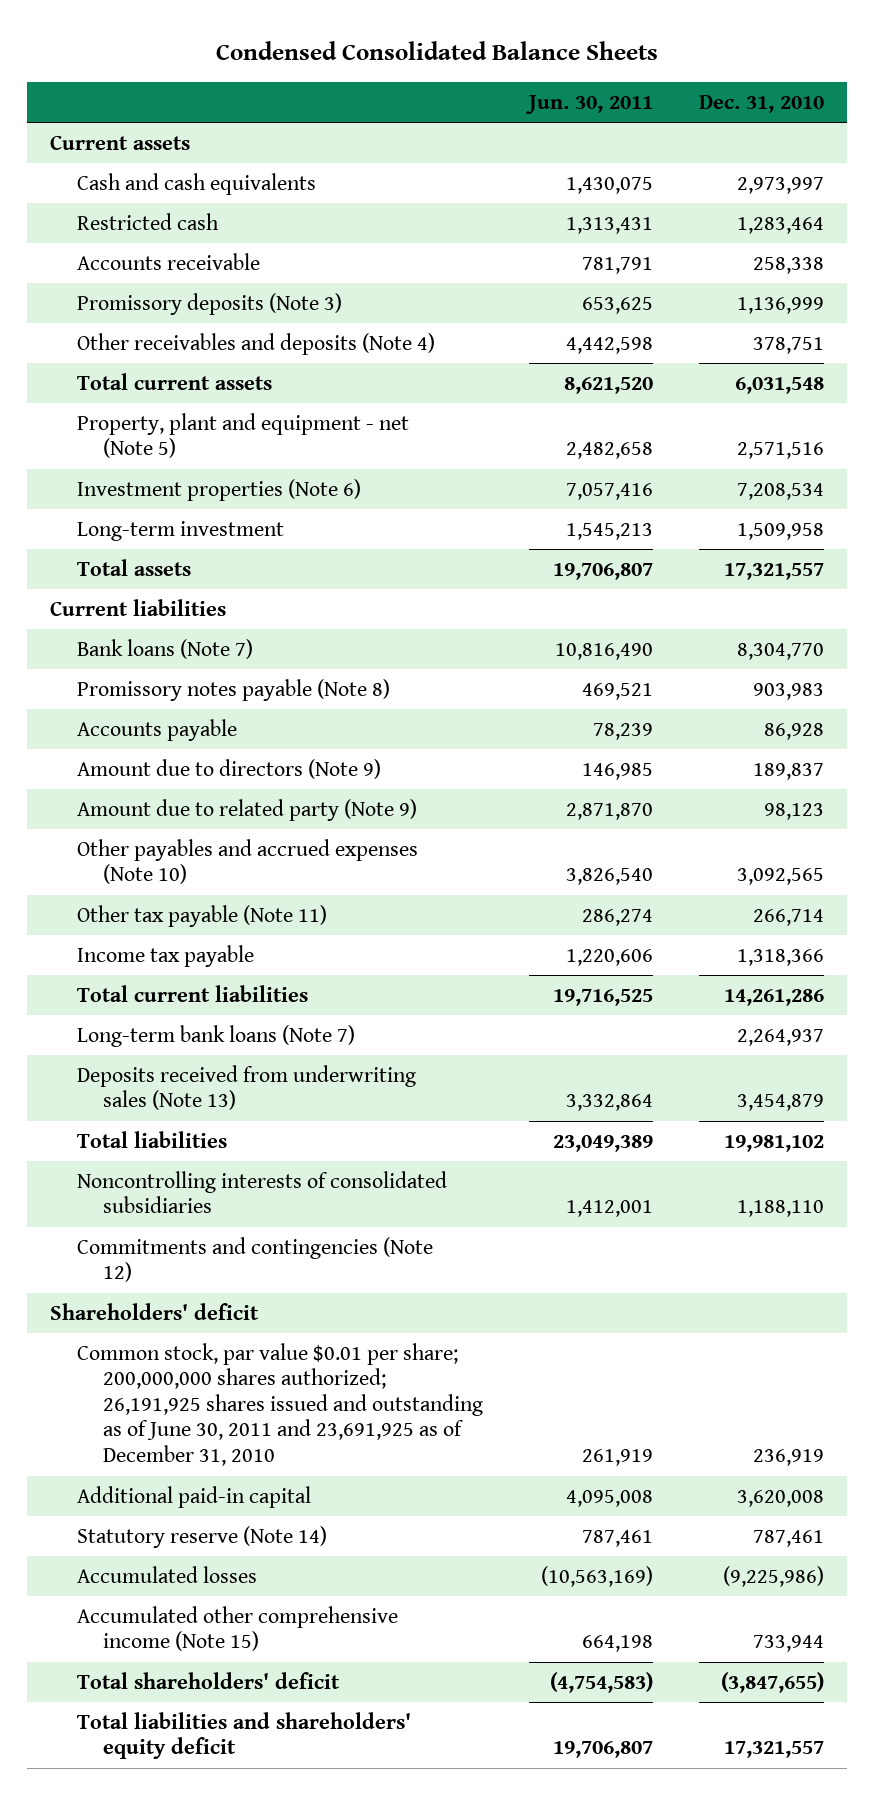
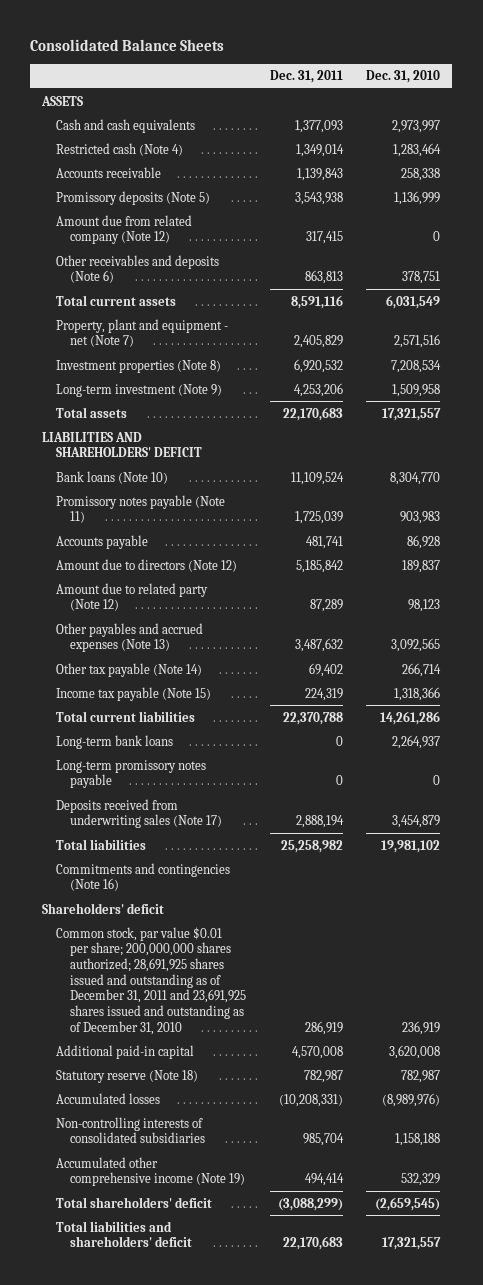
- Condensed Consolidated Balance Sheets
+ Consolidated Balance Sheets
- | Jun. 30, 2011 | Dec. 31, 2010
+ | Dec. 31, 2011 | Dec. 31, 2010
- Current assets
+ ASSETS
- Restricted cash | 1,313,431 | 1,283,464
+ Restricted cash (Note 4) | 1,349,014 | 1,283,464
- Promissory deposits (Note 3) | 653,625 | 1,136,999
- Other receivables and deposits (Note 4) | 4,442,598 | 378,751
- Total current assets | 8,621,520 | 6,031,548
- Property, plant and equipment - net (Note 5) | 2,482,658 | 2,571,516
- Investment properties (Note 6) | 7,057,416 | 7,208,534
- Long-term investment | 1,545,213 | 1,509,958
+ Promissory deposits (Note 5) | 3,543,938 | 1,136,999
+ Amount due from related company (Note 12) | 317,415 | 0
+ Other receivables and deposits (Note 6) | 863,813 | 378,751
+ Total current assets | 8,591,116 | 6,031,549
+ Property, plant and equipment - net (Note 7) | 2,405,829 | 2,571,516
+ Investment properties (Note 8) | 6,920,532 | 7,208,534
+ Long-term investment (Note 9) | 4,253,206 | 1,509,958
- Current liabilities
- Bank loans (Note 7) | 10,816,490 | 8,304,770
- Promissory notes payable (Note 8) | 469,521 | 903,983
+ LIABILITIES AND SHAREHOLDERS' DEFICIT
+ Bank loans (Note 10) | 11,109,524 | 8,304,770
+ Promissory notes payable (Note 11) | 1,725,039 | 903,983
- Amount due to directors (Note 9) | 146,985 | 189,837
- Amount due to related party (Note 9) | 2,871,870 | 98,123
- Other payables and accrued expenses (Note 10) | 3,826,540 | 3,092,565
- Other tax payable (Note 11) | 286,274 | 266,714
- Income tax payable | 1,220,606 | 1,318,366
+ Amount due to directors (Note 12) | 5,185,842 | 189,837
+ Amount due to related party (Note 12) | 87,289 | 98,123
+ Other payables and accrued expenses (Note 13) | 3,487,632 | 3,092,565
+ Other tax payable (Note 14) | 69,402 | 266,714
+ Income tax payable (Note 15) | 224,319 | 1,318,366
- Long-term bank loans (Note 7) | | 2,264,937
- Deposits received from underwriting sales (Note 13) | 3,332,864 | 3,454,879
+ Long-term bank loans | 0 | 2,264,937
+ Long-term promissory notes payable | 0 | 0
+ Deposits received from underwriting sales (Note 17) | 2,888,194 | 3,454,879
- Noncontrolling interests of consolidated subsidiaries | 1,412,001 | 1,188,110
- Commitments and contingencies (Note 12)
+ Commitments and contingencies (Note 16)
- Common stock, par value $0.01 per share; 200,000,000 shares authorized; 26,191,925 shares issued and outstanding as of June 30, 2011 and 23,691,925 as of December 31, 2010 | 261,919 | 236,919
+ Common stock, par value $0.01 per share; 200,000,000 shares authorized; 28,691,925 shares issued and outstanding as of December 31, 2011 and 23,691,925 shares issued and outstanding as of December 31, 2010 | 286,919 | 236,919
- Statutory reserve (Note 14) | 787,461 | 787,461
- Accumulated losses | (10,563,169) | (9,225,986)
- Accumulated other comprehensive income (Note 15) | 664,198 | 733,944
- Total shareholders' deficit | (4,754,583) | (3,847,655)
- Total liabilities and shareholders' equity deficit | 19,706,807 | 17,321,557
+ Statutory reserve (Note 18) | 782,987 | 782,987
+ Accumulated losses | (10,208,331) | (8,989,976)
+ Non-controlling interests of consolidated subsidiaries | 985,704 | 1,158,188
+ Accumulated other comprehensive income (Note 19) | 494,414 | 532,329
+ Total shareholders' deficit | (3,088,299) | (2,659,545)
+ Total liabilities and shareholders' deficit | 22,170,683 | 17,321,557

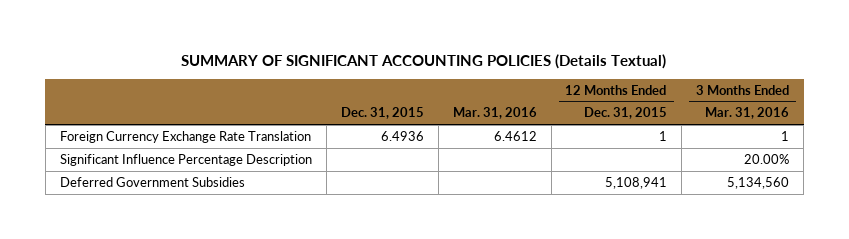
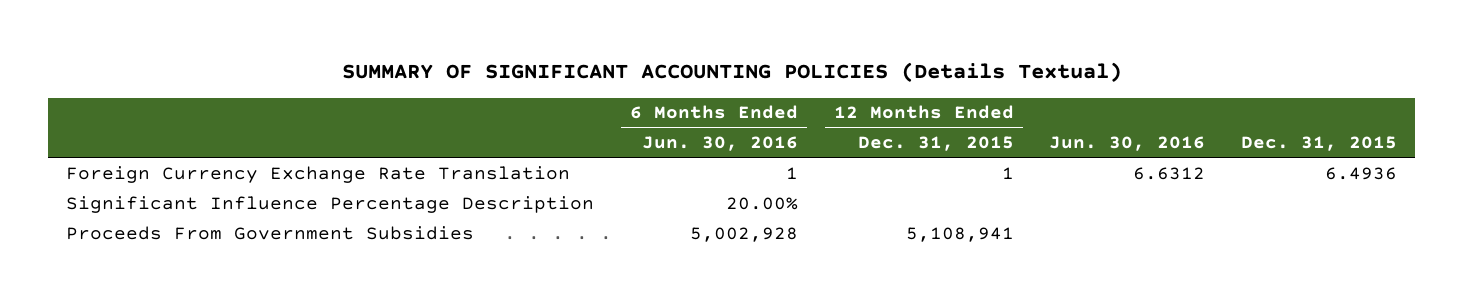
- | Dec. 31, 2015 | Mar. 31, 2016 | 12 Months Ended Dec. 31, 2015 | 3 Months Ended Mar. 31, 2016
+ | 6 Months Ended Jun. 30, 2016 | 12 Months Ended Dec. 31, 2015 | Jun. 30, 2016 | Dec. 31, 2015
- Deferred Government Subsidies | | | 5,108,941 | 5,134,560
+ Proceeds From Government Subsidies | 5,002,928 | 5,108,941 | |

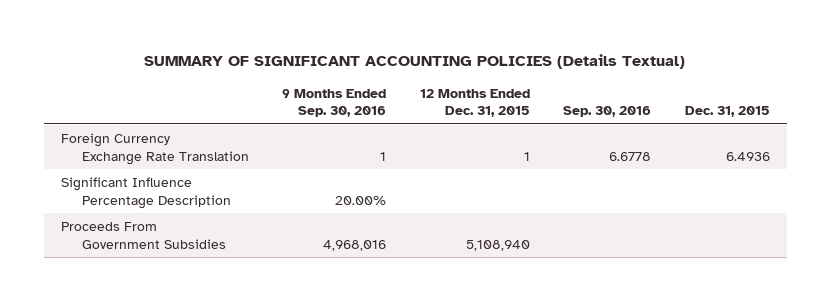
- | 6 Months Ended Jun. 30, 2016 | 12 Months Ended Dec. 31, 2015 | Jun. 30, 2016 | Dec. 31, 2015
+ | 9 Months Ended Sep. 30, 2016 | 12 Months Ended Dec. 31, 2015 | Sep. 30, 2016 | Dec. 31, 2015
- Proceeds From Government Subsidies | 5,002,928 | 5,108,941 | |
+ Proceeds From Government Subsidies | 4,968,016 | 5,108,940 | |

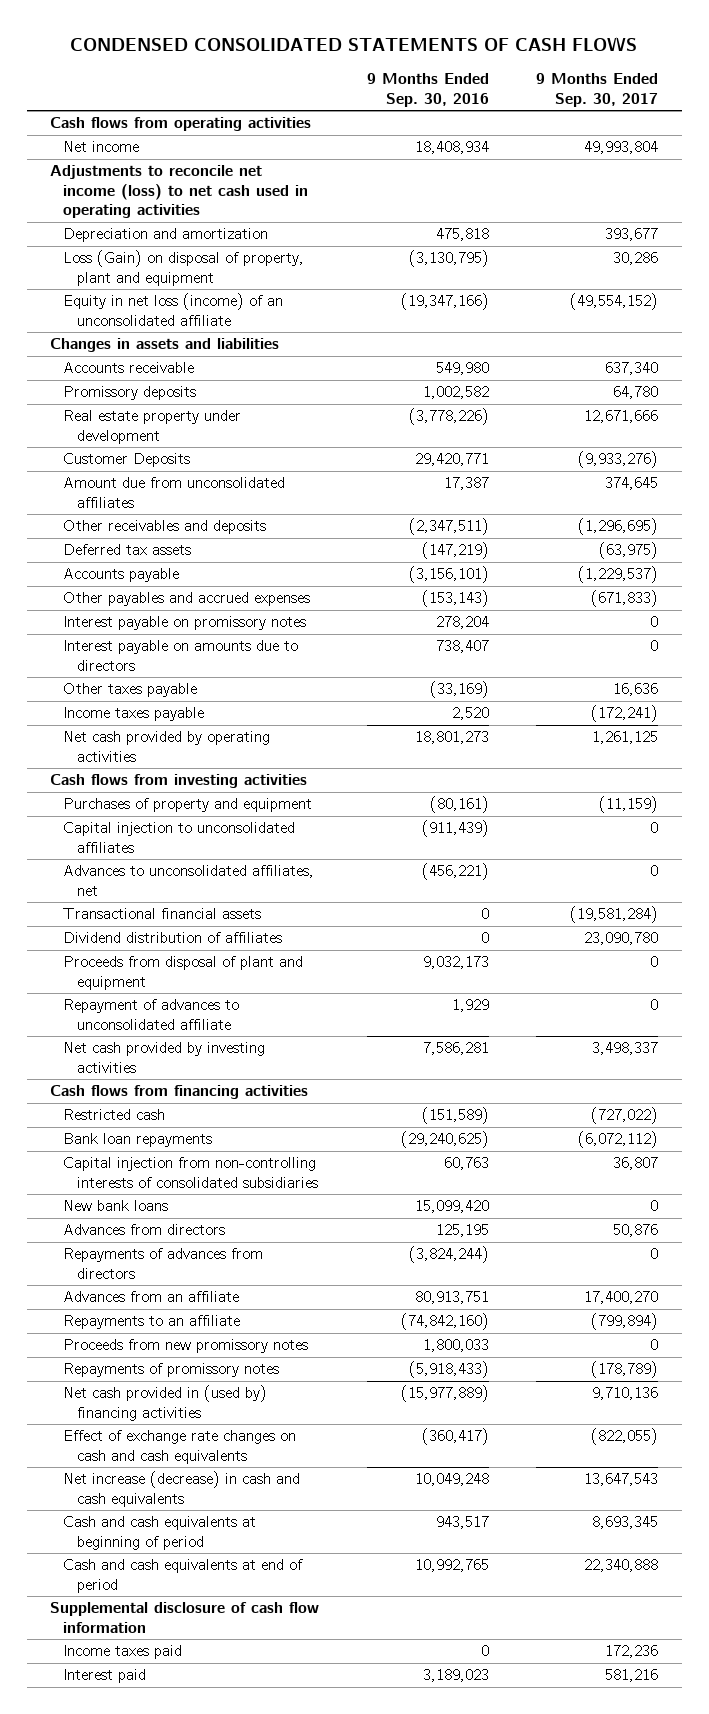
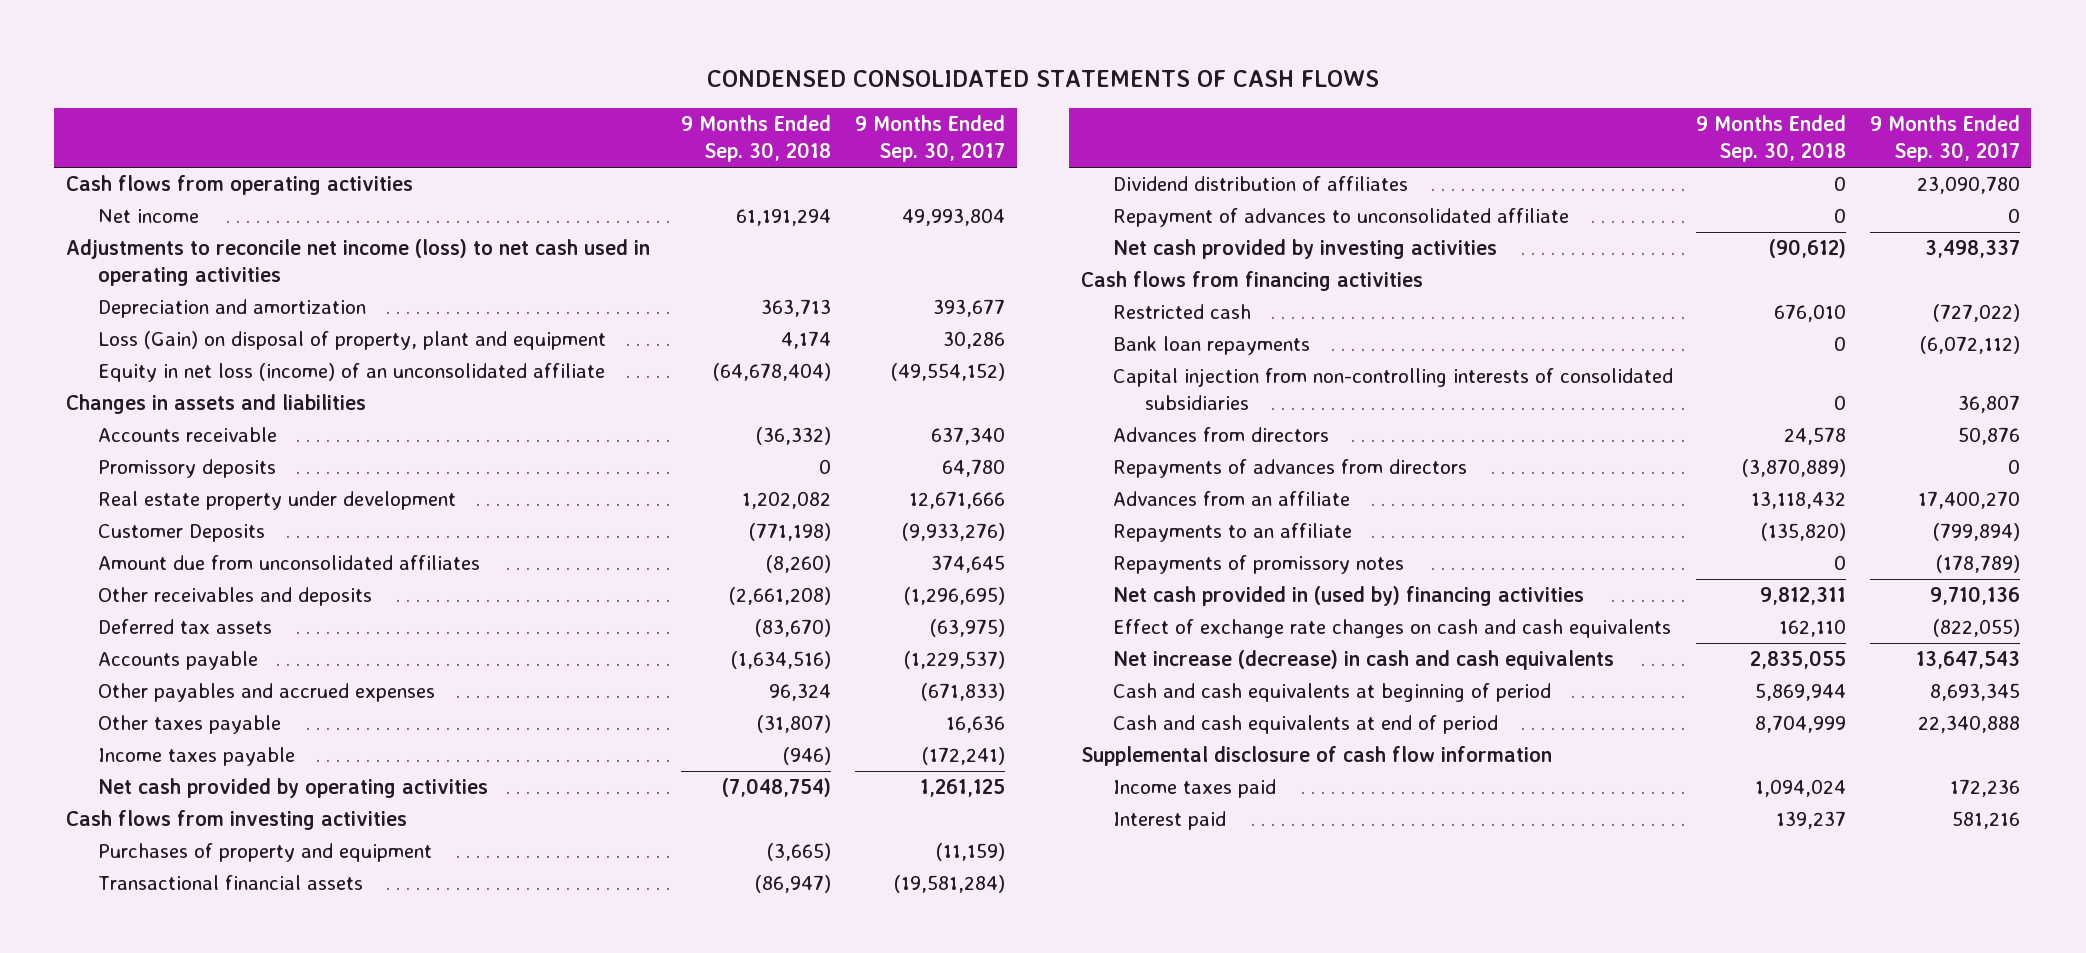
- | 9 Months Ended Sep. 30, 2016 | 9 Months Ended Sep. 30, 2017
+ | 9 Months Ended Sep. 30, 2018 | 9 Months Ended Sep. 30, 2017
- Interest payable on promissory notes | 278,204 | 0
- Interest payable on amounts due to directors | 738,407 | 0
- Capital injection to unconsolidated affiliates | (911,439) | 0
- Advances to unconsolidated affiliates, net | (456,221) | 0
- Proceeds from disposal of plant and equipment | 9,032,173 | 0
- New bank loans | 15,099,420 | 0
- Proceeds from new promissory notes | 1,800,033 | 0

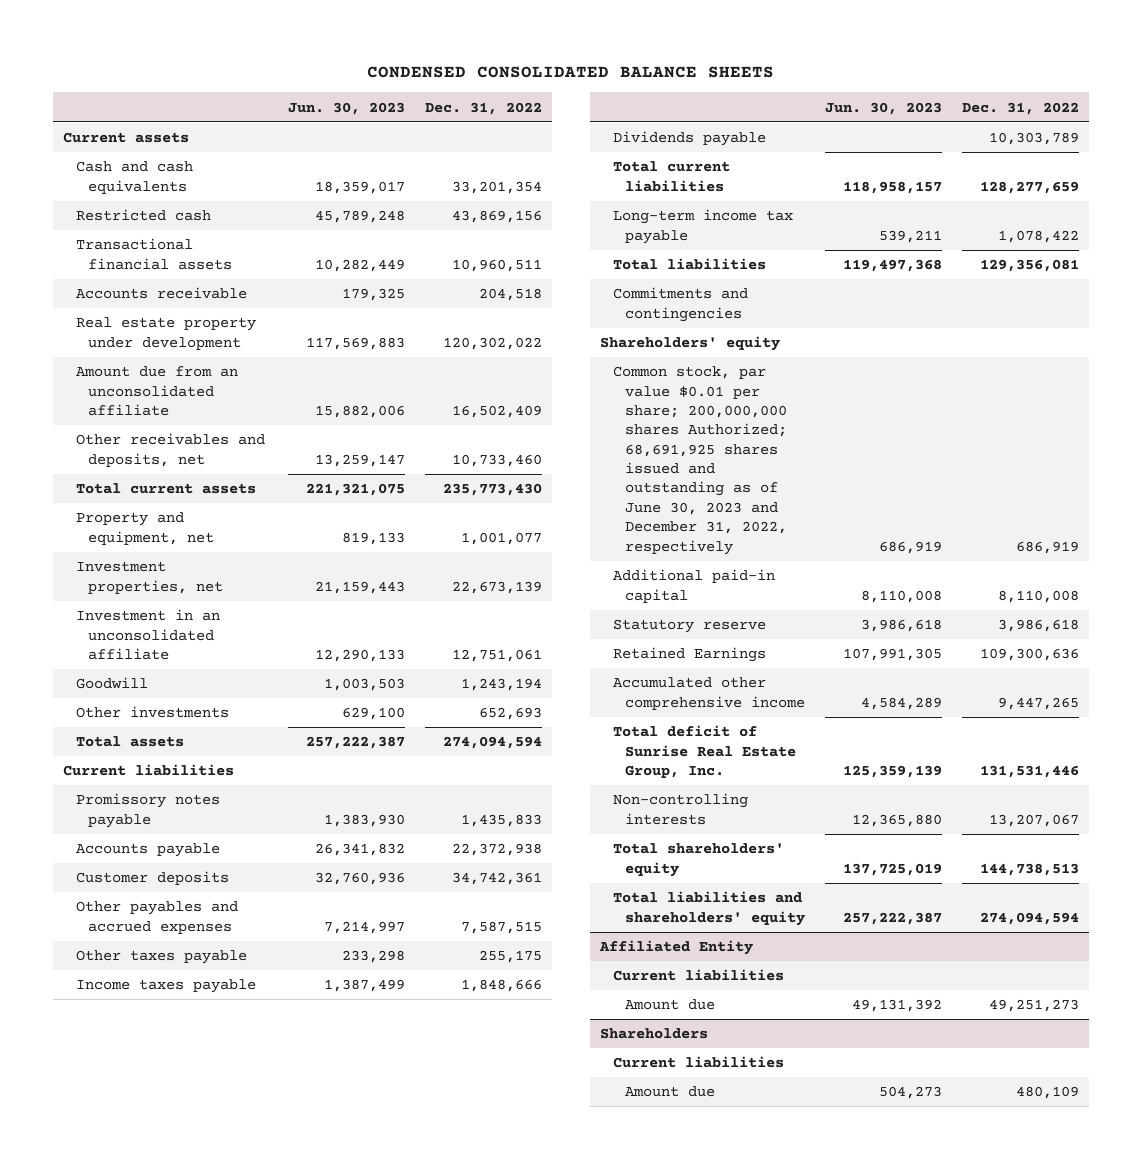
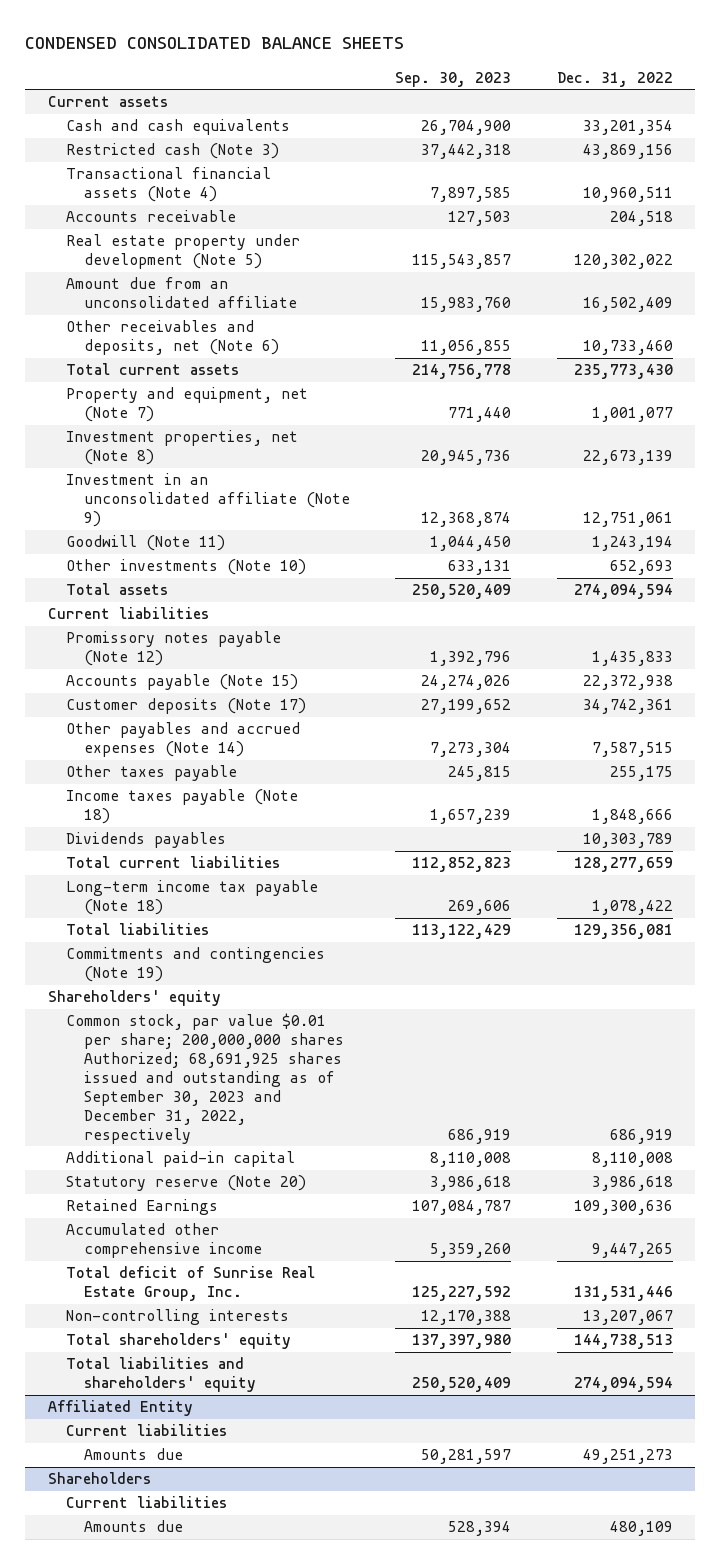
- | Jun. 30, 2023 | Dec. 31, 2022
+ | Sep. 30, 2023 | Dec. 31, 2022
- Restricted cash | 45,789,248 | 43,869,156
- Transactional financial assets | 10,282,449 | 10,960,511
+ Restricted cash (Note 3) | 37,442,318 | 43,869,156
+ Transactional financial assets (Note 4) | 7,897,585 | 10,960,511
- Real estate property under development | 117,569,883 | 120,302,022
+ Real estate property under development (Note 5) | 115,543,857 | 120,302,022
- Other receivables and deposits, net | 13,259,147 | 10,733,460
+ Other receivables and deposits, net (Note 6) | 11,056,855 | 10,733,460
- Property and equipment, net | 819,133 | 1,001,077
- Investment properties, net | 21,159,443 | 22,673,139
- Investment in an unconsolidated affiliate | 12,290,133 | 12,751,061
- Goodwill | 1,003,503 | 1,243,194
- Other investments | 629,100 | 652,693
+ Property and equipment, net (Note 7) | 771,440 | 1,001,077
+ Investment properties, net (Note 8) | 20,945,736 | 22,673,139
+ Investment in an unconsolidated affiliate (Note 9) | 12,368,874 | 12,751,061
+ Goodwill (Note 11) | 1,044,450 | 1,243,194
+ Other investments (Note 10) | 633,131 | 652,693
- Promissory notes payable | 1,383,930 | 1,435,833
- Accounts payable | 26,341,832 | 22,372,938
- Customer deposits | 32,760,936 | 34,742,361
- Other payables and accrued expenses | 7,214,997 | 7,587,515
+ Promissory notes payable (Note 12) | 1,392,796 | 1,435,833
+ Accounts payable (Note 15) | 24,274,026 | 22,372,938
+ Customer deposits (Note 17) | 27,199,652 | 34,742,361
+ Other payables and accrued expenses (Note 14) | 7,273,304 | 7,587,515
- Income taxes payable | 1,387,499 | 1,848,666
- Dividends payable | | 10,303,789
+ Income taxes payable (Note 18) | 1,657,239 | 1,848,666
+ Dividends payables | | 10,303,789
- Long-term income tax payable | 539,211 | 1,078,422
+ Long-term income tax payable (Note 18) | 269,606 | 1,078,422
- Commitments and contingencies
+ Commitments and contingencies (Note 19)
- Common stock, par value $0.01 per share; 200,000,000 shares Authorized; 68,691,925 shares issued and outstanding as of June 30, 2023 and December 31, 2022, respectively | 686,919 | 686,919
+ Common stock, par value $0.01 per share; 200,000,000 shares Authorized; 68,691,925 shares issued and outstanding as of September 30, 2023 and December 31, 2022, respectively | 686,919 | 686,919
- Statutory reserve | 3,986,618 | 3,986,618
+ Statutory reserve (Note 20) | 3,986,618 | 3,986,618
@ Affiliated Entity
- Amount due | 49,131,392 | 49,251,273
+ Amounts due | 50,281,597 | 49,251,273
@ Shareholders
- Amount due | 504,273 | 480,109
+ Amounts due | 528,394 | 480,109

